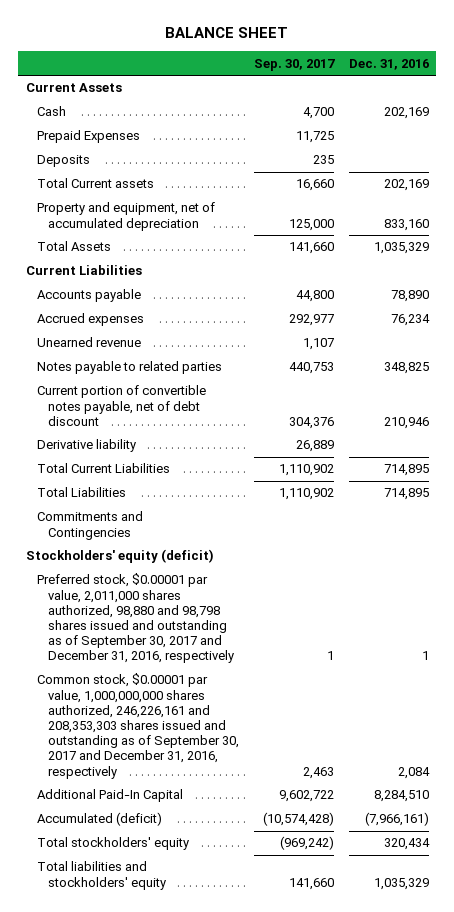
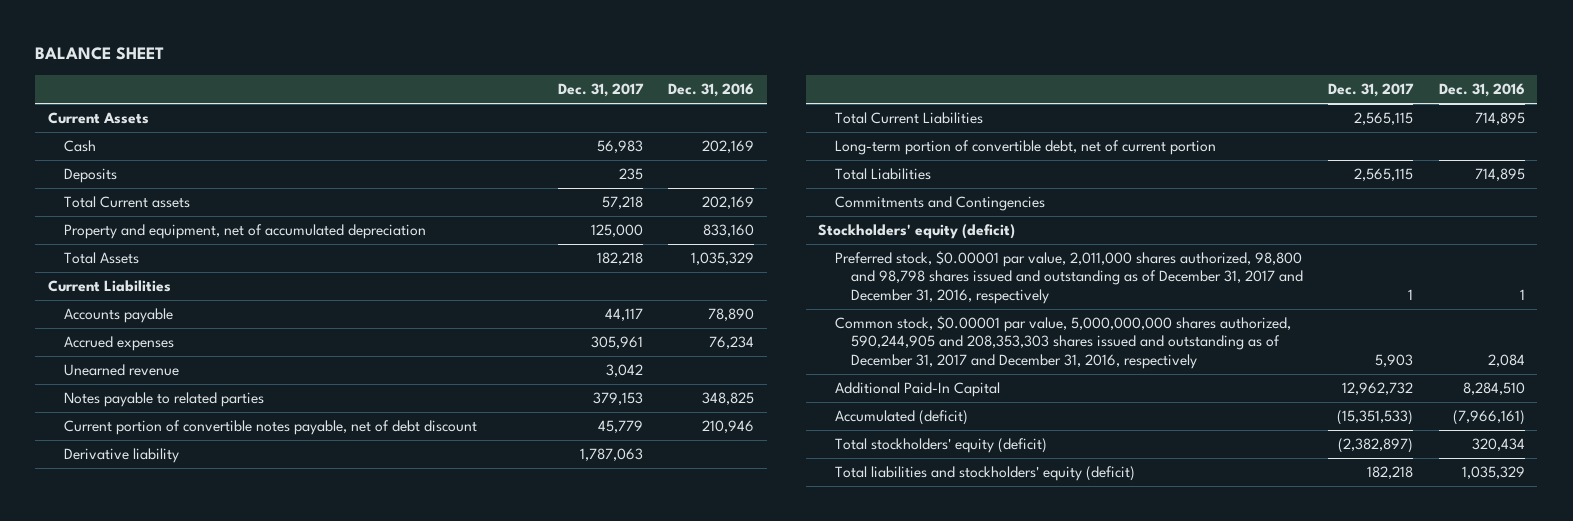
- | Sep. 30, 2017 | Dec. 31, 2016
+ | Dec. 31, 2017 | Dec. 31, 2016
- Prepaid Expenses | 11,725 |
+ Long-term portion of convertible debt, net of current portion
- Preferred stock, $0.00001 par value, 2,011,000 shares authorized, 98,880 and 98,798 shares issued and outstanding as of September 30, 2017 and December 31, 2016, respectively | 1 | 1
- Common stock, $0.00001 par value, 1,000,000,000 shares authorized, 246,226,161 and 208,353,303 shares issued and outstanding as of September 30, 2017 and December 31, 2016, respectively | 2,463 | 2,084
+ Preferred stock, $0.00001 par value, 2,011,000 shares authorized, 98,800 and 98,798 shares issued and outstanding as of December 31, 2017 and December 31, 2016, respectively | 1 | 1
+ Common stock, $0.00001 par value, 5,000,000,000 shares authorized, 590,244,905 and 208,353,303 shares issued and outstanding as of December 31, 2017 and December 31, 2016, respectively | 5,903 | 2,084
- Total stockholders' equity | (969,242) | 320,434
- Total liabilities and stockholders' equity | 141,660 | 1,035,329
+ Total stockholders' equity (deficit) | (2,382,897) | 320,434
+ Total liabilities and stockholders' equity (deficit) | 182,218 | 1,035,329

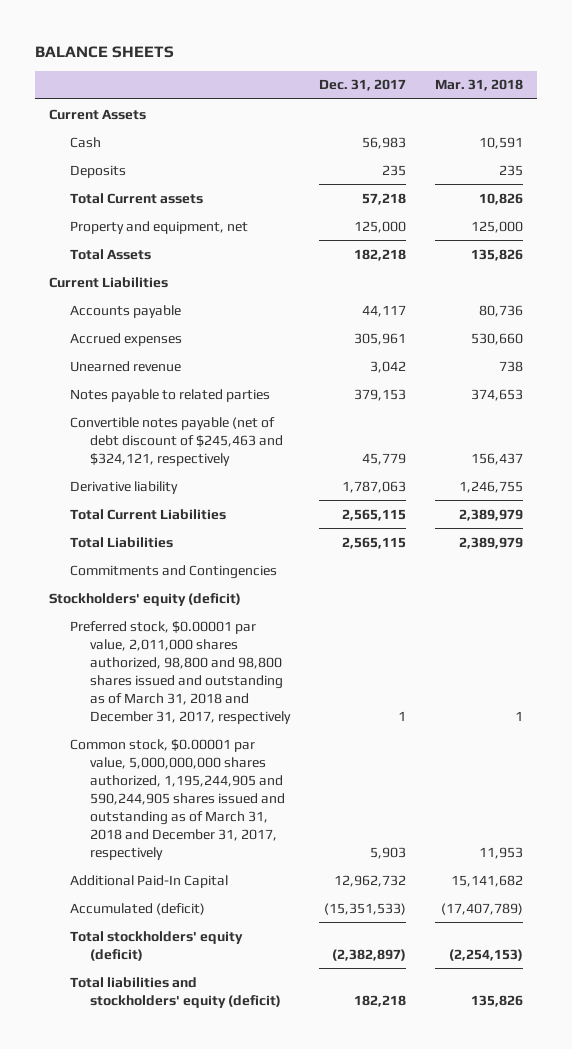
- BALANCE SHEET
+ BALANCE SHEETS
- | Dec. 31, 2017 | Dec. 31, 2016
+ | Dec. 31, 2017 | Mar. 31, 2018
- Property and equipment, net of accumulated depreciation | 125,000 | 833,160
+ Property and equipment, net | 125,000 | 125,000
- Current portion of convertible notes payable, net of debt discount | 45,779 | 210,946
+ Convertible notes payable (net of debt discount of $245,463 and $324,121, respectively | 45,779 | 156,437
- Long-term portion of convertible debt, net of current portion
- Preferred stock, $0.00001 par value, 2,011,000 shares authorized, 98,800 and 98,798 shares issued and outstanding as of December 31, 2017 and December 31, 2016, respectively | 1 | 1
- Common stock, $0.00001 par value, 5,000,000,000 shares authorized, 590,244,905 and 208,353,303 shares issued and outstanding as of December 31, 2017 and December 31, 2016, respectively | 5,903 | 2,084
+ Preferred stock, $0.00001 par value, 2,011,000 shares authorized, 98,800 and 98,800 shares issued and outstanding as of March 31, 2018 and December 31, 2017, respectively | 1 | 1
+ Common stock, $0.00001 par value, 5,000,000,000 shares authorized, 1,195,244,905 and 590,244,905 shares issued and outstanding as of March 31, 2018 and December 31, 2017, respectively | 5,903 | 11,953

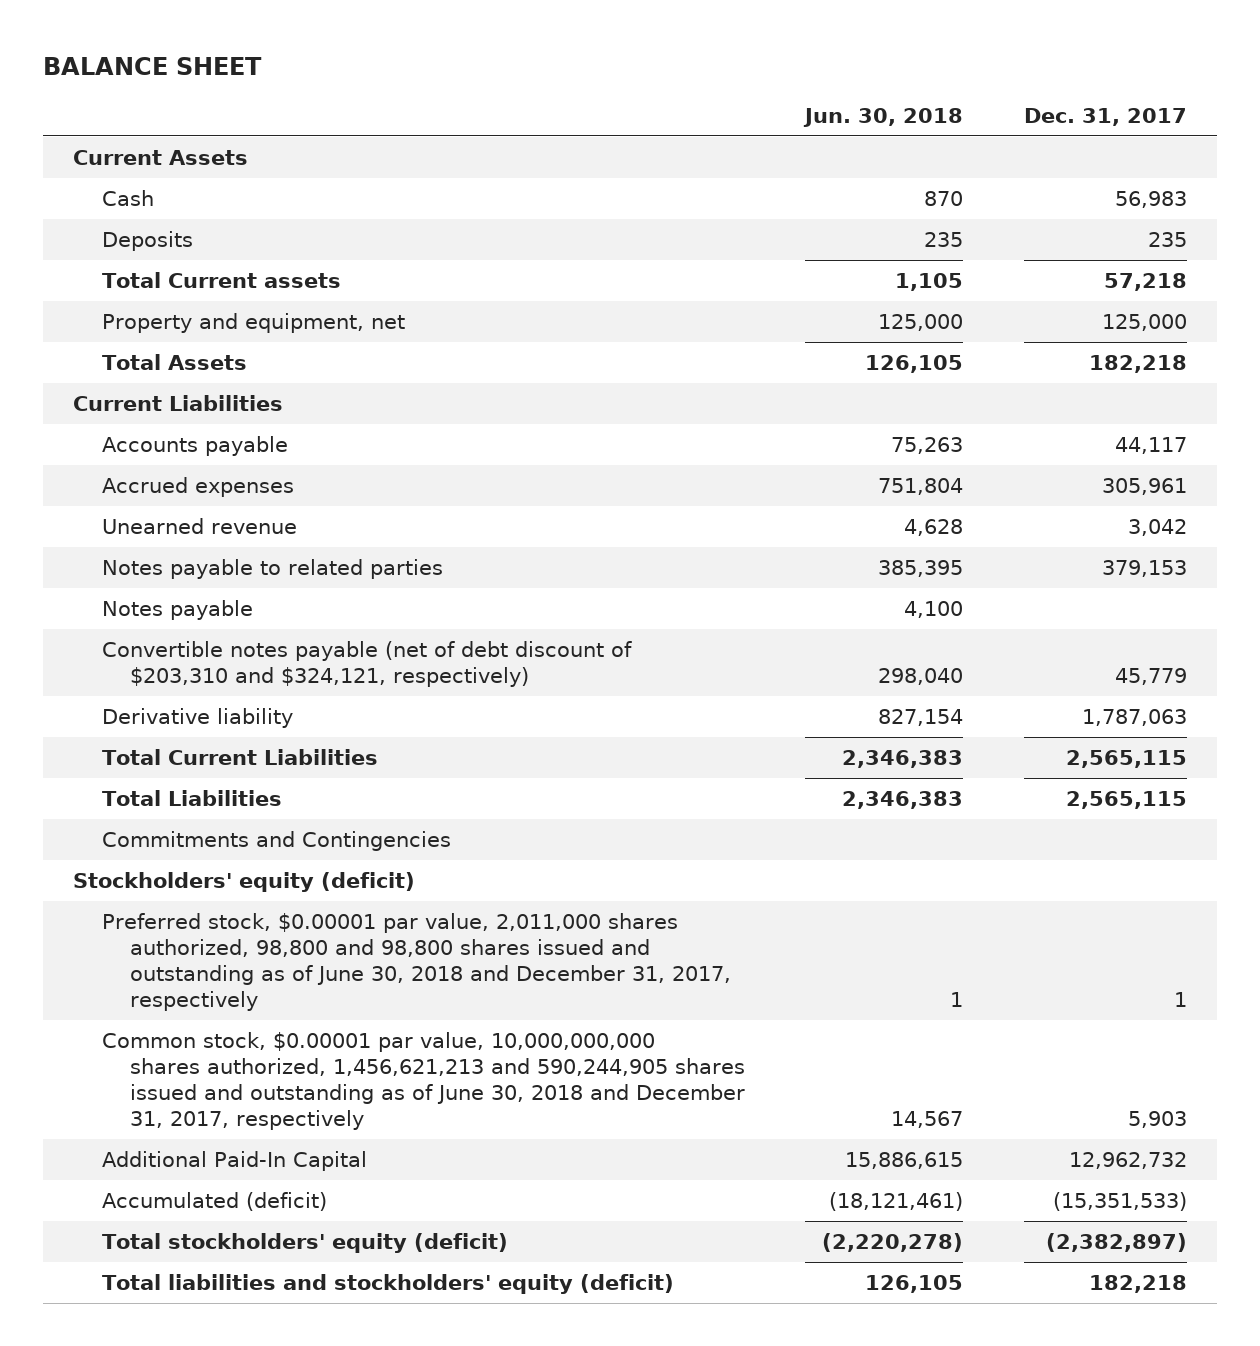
- BALANCE SHEETS
+ BALANCE SHEET
- | Dec. 31, 2017 | Mar. 31, 2018
+ | Jun. 30, 2018 | Dec. 31, 2017
- Convertible notes payable (net of debt discount of $245,463 and $324,121, respectively | 45,779 | 156,437
+ Notes payable | 4,100 |
+ Convertible notes payable (net of debt discount of $203,310 and $324,121, respectively) | 298,040 | 45,779
- Preferred stock, $0.00001 par value, 2,011,000 shares authorized, 98,800 and 98,800 shares issued and outstanding as of March 31, 2018 and December 31, 2017, respectively | 1 | 1
- Common stock, $0.00001 par value, 5,000,000,000 shares authorized, 1,195,244,905 and 590,244,905 shares issued and outstanding as of March 31, 2018 and December 31, 2017, respectively | 5,903 | 11,953
+ Preferred stock, $0.00001 par value, 2,011,000 shares authorized, 98,800 and 98,800 shares issued and outstanding as of June 30, 2018 and December 31, 2017, respectively | 1 | 1
+ Common stock, $0.00001 par value, 10,000,000,000 shares authorized, 1,456,621,213 and 590,244,905 shares issued and outstanding as of June 30, 2018 and December 31, 2017, respectively | 14,567 | 5,903

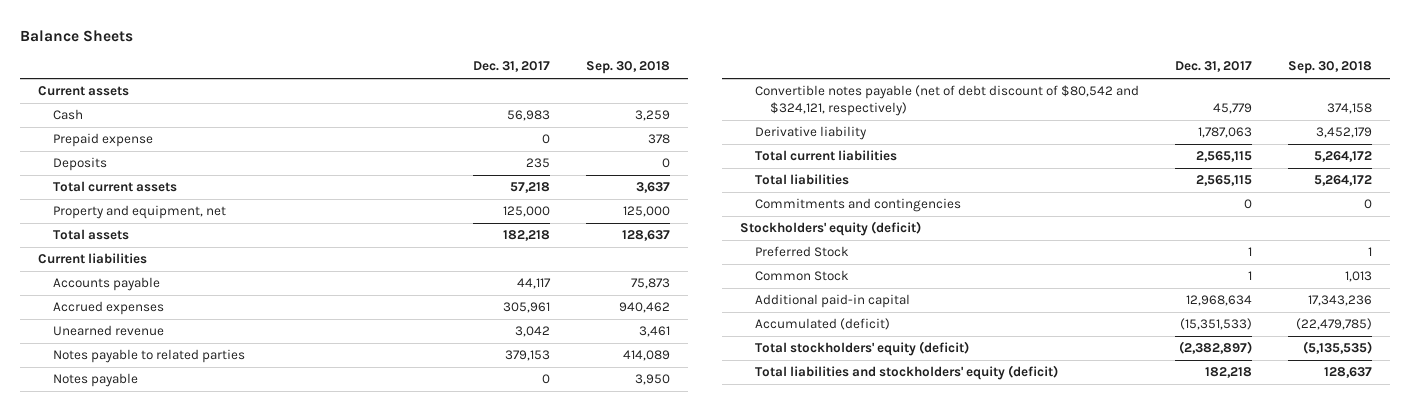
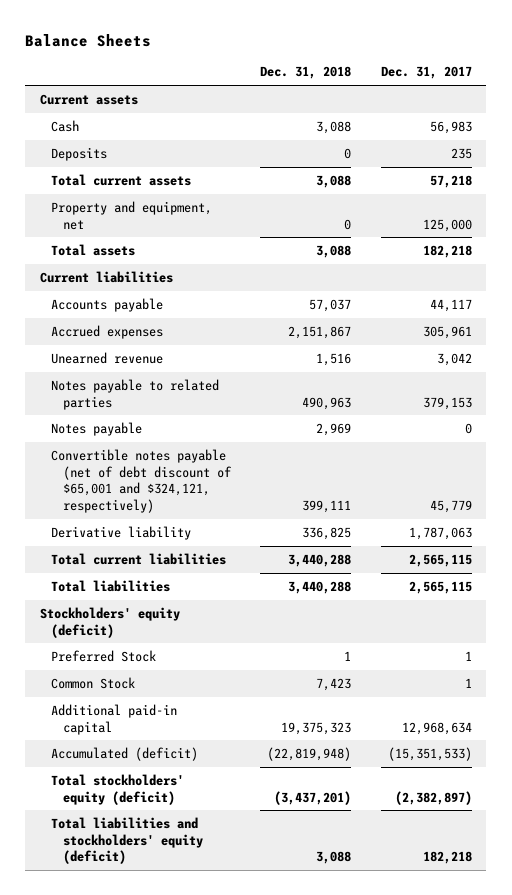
- | Dec. 31, 2017 | Sep. 30, 2018
+ | Dec. 31, 2018 | Dec. 31, 2017
- Prepaid expense | 0 | 378
- Convertible notes payable (net of debt discount of $80,542 and $324,121, respectively) | 45,779 | 374,158
+ Convertible notes payable (net of debt discount of $65,001 and $324,121, respectively) | 399,111 | 45,779
- Commitments and contingencies | 0 | 0

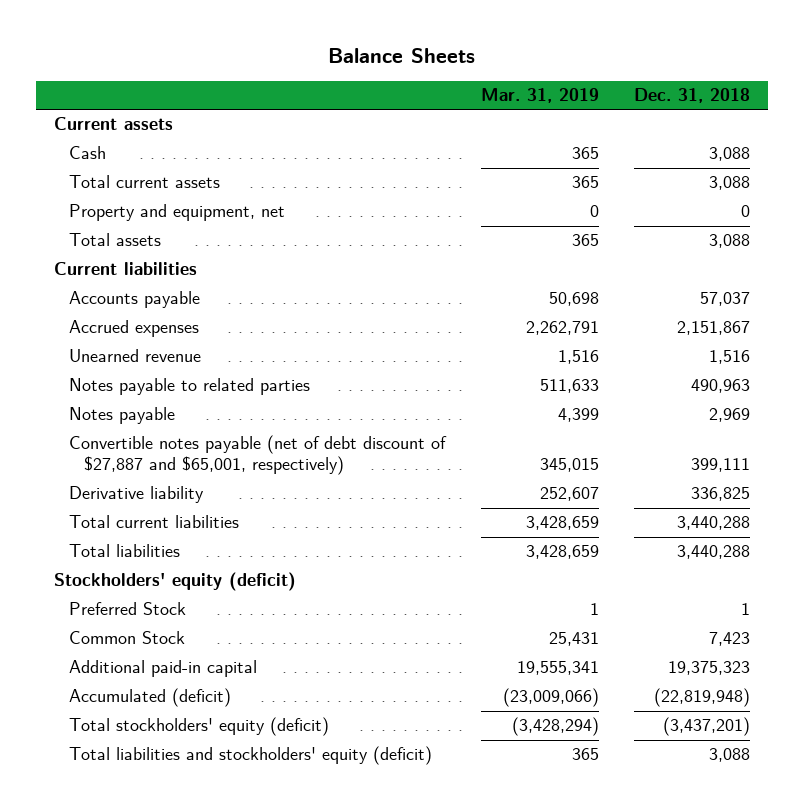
- | Dec. 31, 2018 | Dec. 31, 2017
+ | Mar. 31, 2019 | Dec. 31, 2018
- Deposits | 0 | 235
- Convertible notes payable (net of debt discount of $65,001 and $324,121, respectively) | 399,111 | 45,779
+ Convertible notes payable (net of debt discount of $27,887 and $65,001, respectively) | 345,015 | 399,111

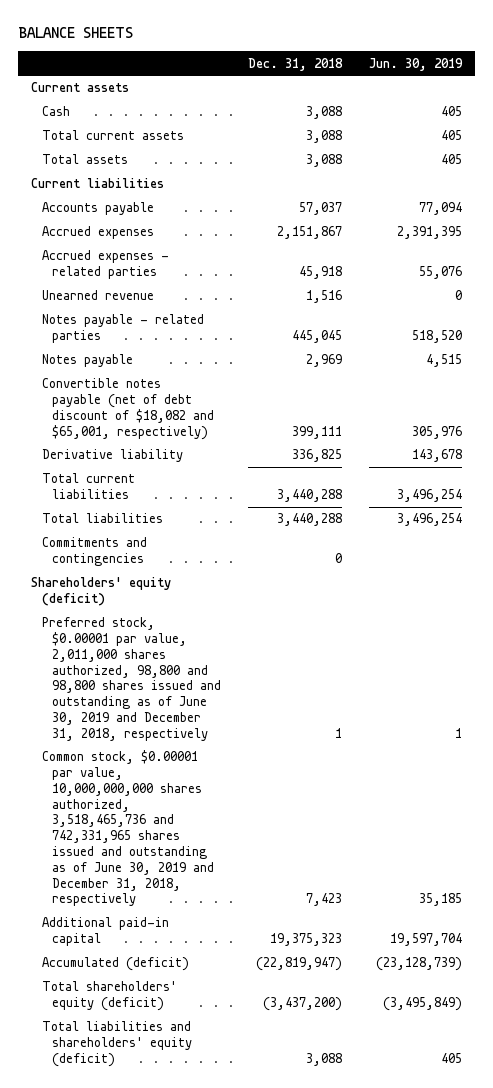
- Balance Sheets
+ BALANCE SHEETS
- | Mar. 31, 2019 | Dec. 31, 2018
+ | Dec. 31, 2018 | Jun. 30, 2019
- Property and equipment, net | 0 | 0
+ Accrued expenses - related parties | 45,918 | 55,076
- Notes payable to related parties | 511,633 | 490,963
+ Notes payable - related parties | 445,045 | 518,520
- Convertible notes payable (net of debt discount of $27,887 and $65,001, respectively) | 345,015 | 399,111
+ Convertible notes payable (net of debt discount of $18,082 and $65,001, respectively) | 399,111 | 305,976
- Stockholders' equity (deficit)
- Preferred Stock | 1 | 1
- Common Stock | 25,431 | 7,423
+ Commitments and contingencies | 0 |
+ Shareholders' equity (deficit)
+ Preferred stock, $0.00001 par value, 2,011,000 shares authorized, 98,800 and 98,800 shares issued and outstanding as of June 30, 2019 and December 31, 2018, respectively | 1 | 1
+ Common stock, $0.00001 par value, 10,000,000,000 shares authorized, 3,518,465,736 and 742,331,965 shares issued and outstanding as of June 30, 2019 and December 31, 2018, respectively | 7,423 | 35,185
- Accumulated (deficit) | (23,009,066) | (22,819,948)
- Total stockholders' equity (deficit) | (3,428,294) | (3,437,201)
- Total liabilities and stockholders' equity (deficit) | 365 | 3,088
+ Accumulated (deficit) | (22,819,947) | (23,128,739)
+ Total shareholders' equity (deficit) | (3,437,200) | (3,495,849)
+ Total liabilities and shareholders' equity (deficit) | 3,088 | 405

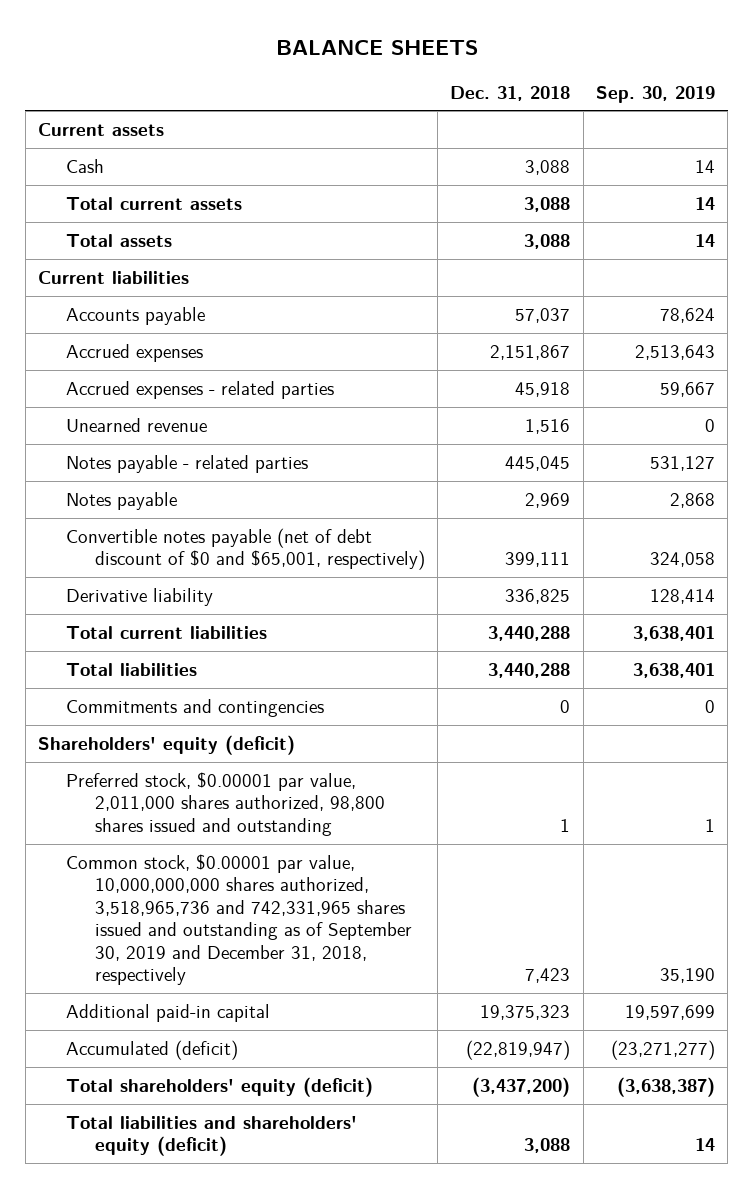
- | Dec. 31, 2018 | Jun. 30, 2019
+ | Dec. 31, 2018 | Sep. 30, 2019
- Convertible notes payable (net of debt discount of $18,082 and $65,001, respectively) | 399,111 | 305,976
+ Convertible notes payable (net of debt discount of $0 and $65,001, respectively) | 399,111 | 324,058
- Preferred stock, $0.00001 par value, 2,011,000 shares authorized, 98,800 and 98,800 shares issued and outstanding as of June 30, 2019 and December 31, 2018, respectively | 1 | 1
- Common stock, $0.00001 par value, 10,000,000,000 shares authorized, 3,518,465,736 and 742,331,965 shares issued and outstanding as of June 30, 2019 and December 31, 2018, respectively | 7,423 | 35,185
+ Preferred stock, $0.00001 par value, 2,011,000 shares authorized, 98,800 shares issued and outstanding | 1 | 1
+ Common stock, $0.00001 par value, 10,000,000,000 shares authorized, 3,518,965,736 and 742,331,965 shares issued and outstanding as of September 30, 2019 and December 31, 2018, respectively | 7,423 | 35,190

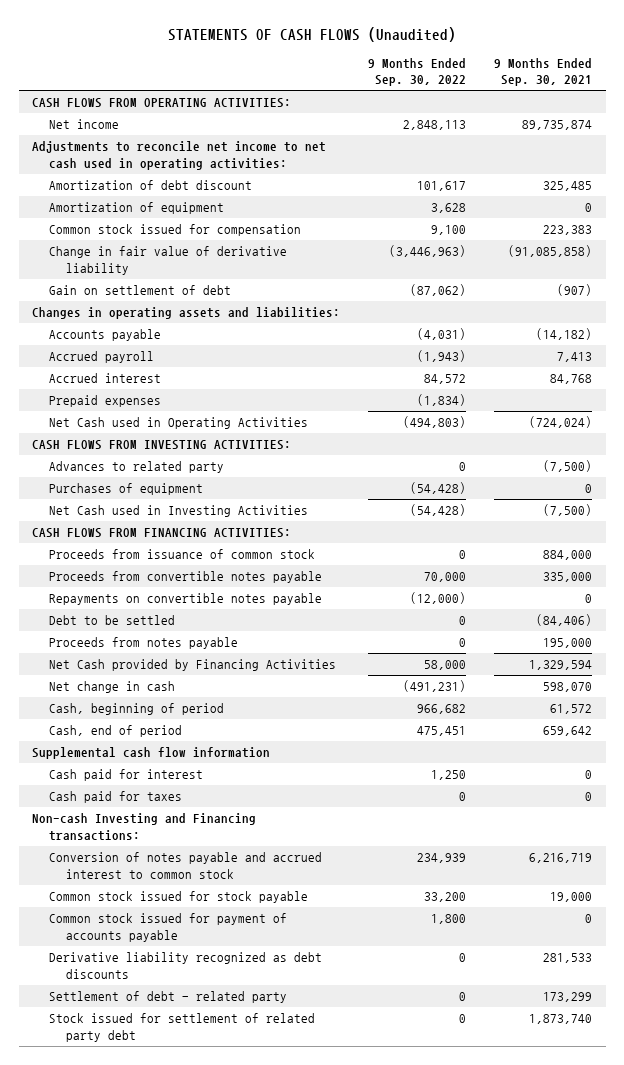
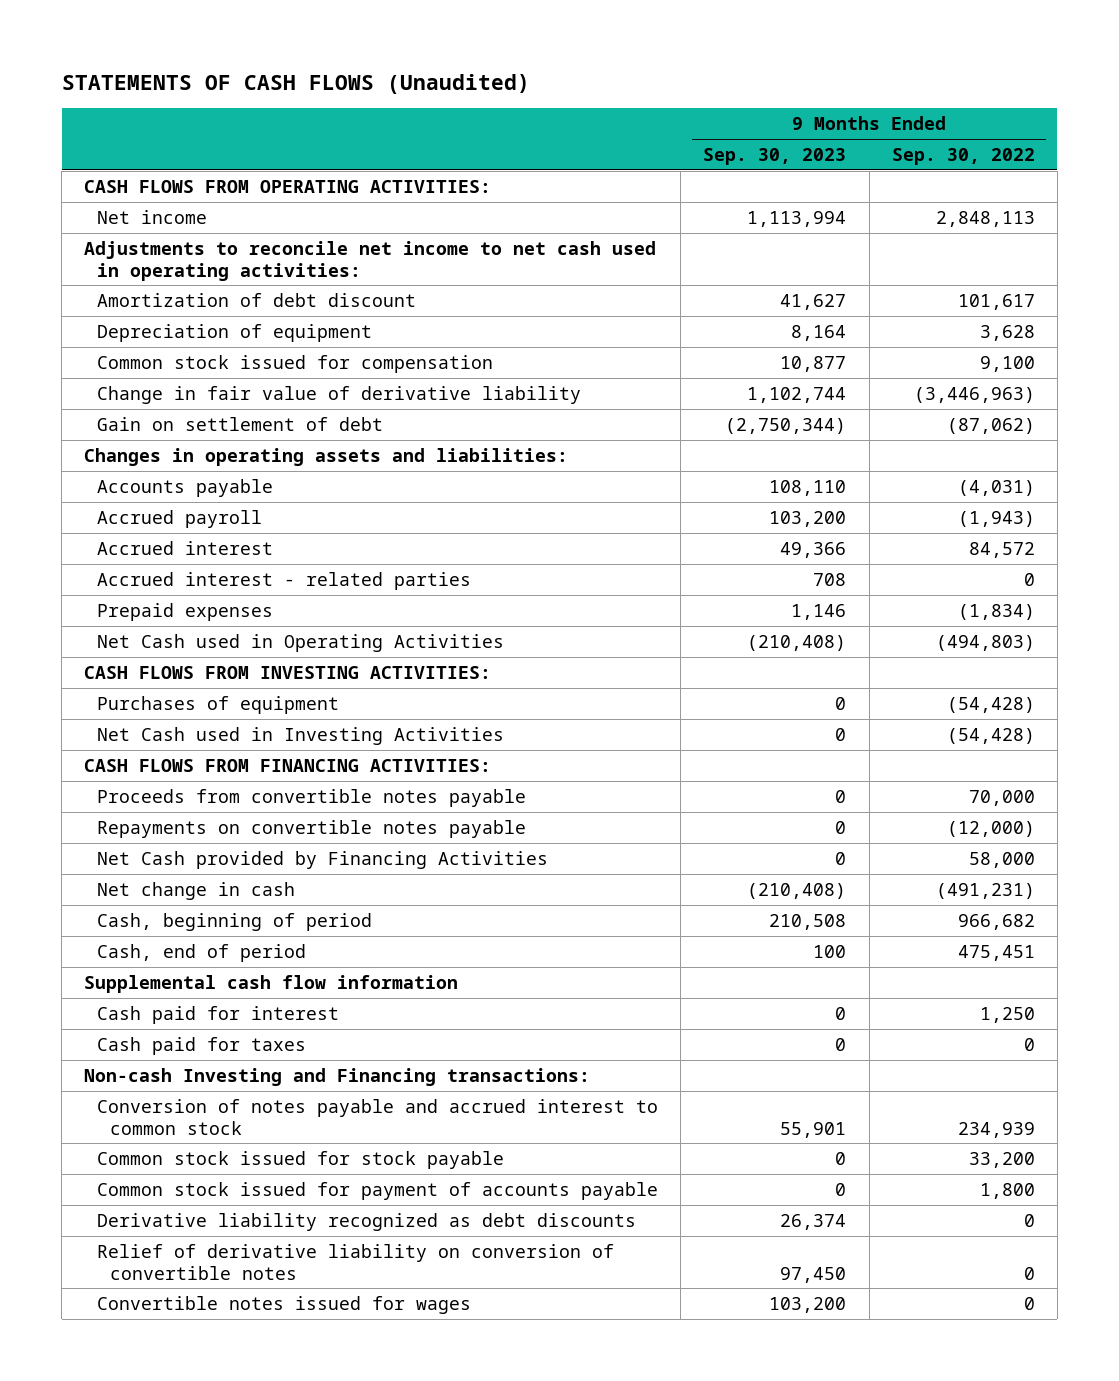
- | 9 Months Ended Sep. 30, 2022 | 9 Months Ended Sep. 30, 2021
+ | 9 Months Ended Sep. 30, 2023 | 9 Months Ended Sep. 30, 2022
- Amortization of equipment | 3,628 | 0
+ Depreciation of equipment | 8,164 | 3,628
+ Accrued interest - related parties | 708 | 0
- Advances to related party | 0 | (7,500)
- Proceeds from issuance of common stock | 0 | 884,000
- Debt to be settled | 0 | (84,406)
- Proceeds from notes payable | 0 | 195,000
- Settlement of debt - related party | 0 | 173,299
- Stock issued for settlement of related party debt | 0 | 1,873,740
+ Relief of derivative liability on conversion of convertible notes | 97,450 | 0
+ Convertible notes issued for wages | 103,200 | 0

